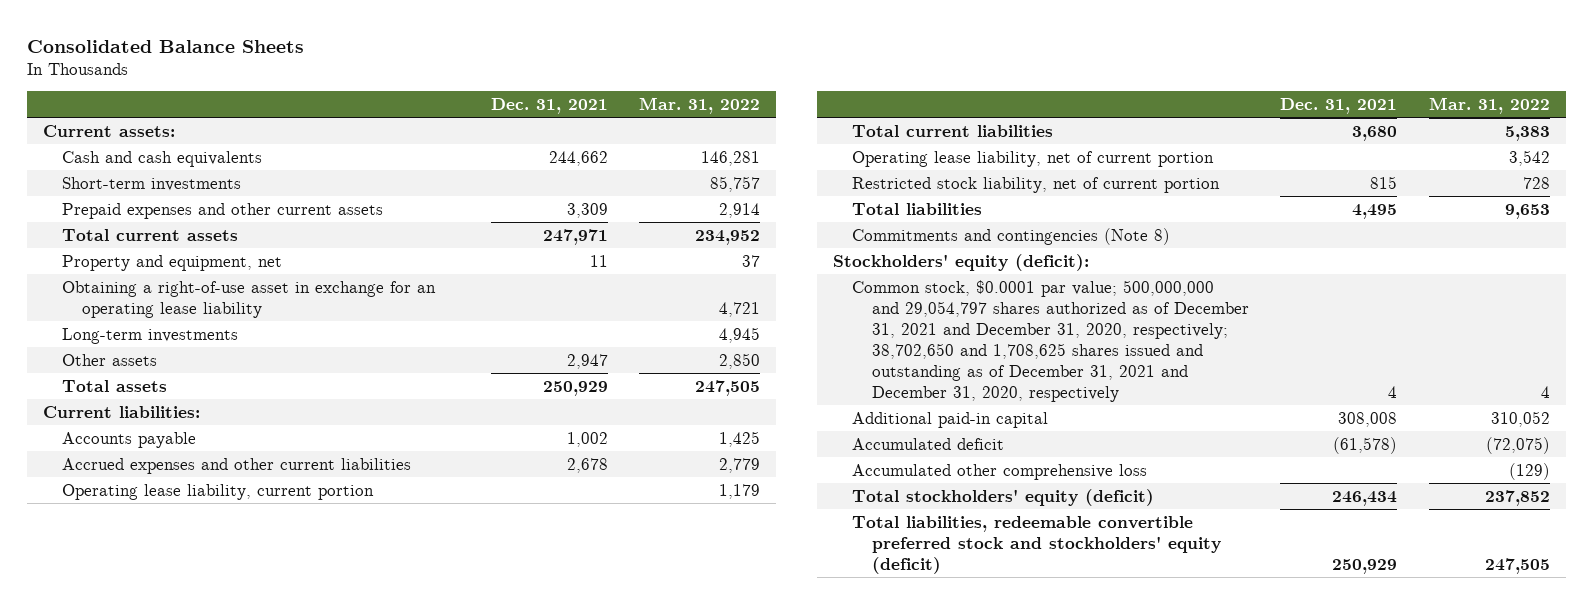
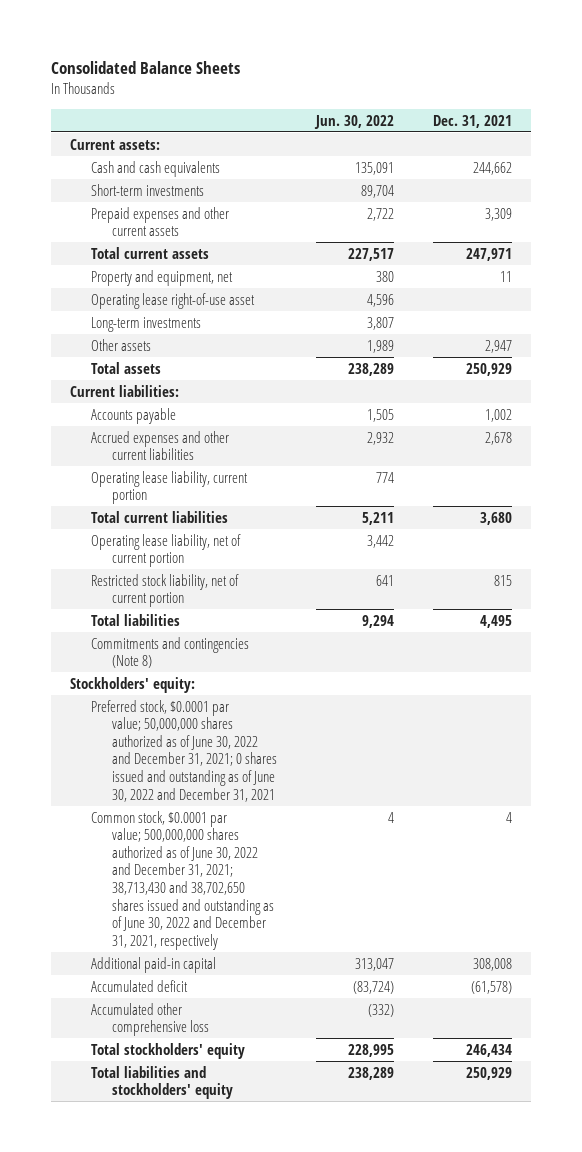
- | Dec. 31, 2021 | Mar. 31, 2022
+ | Jun. 30, 2022 | Dec. 31, 2021
- Obtaining a right-of-use asset in exchange for an operating lease liability | | 4,721
+ Operating lease right-of-use asset | 4,596 |
- Stockholders' equity (deficit):
- Common stock, $0.0001 par value; 500,000,000 and 29,054,797 shares authorized as of December 31, 2021 and December 31, 2020, respectively; 38,702,650 and 1,708,625 shares issued and outstanding as of December 31, 2021 and December 31, 2020, respectively | 4 | 4
+ Stockholders' equity:
+ Preferred stock, $0.0001 par value; 50,000,000 shares authorized as of June 30, 2022 and December 31, 2021; 0 shares issued and outstanding as of June 30, 2022 and December 31, 2021
+ Common stock, $0.0001 par value; 500,000,000 shares authorized as of June 30, 2022 and December 31, 2021; 38,713,430 and 38,702,650 shares issued and outstanding as of June 30, 2022 and December 31, 2021, respectively | 4 | 4
- Total stockholders' equity (deficit) | 246,434 | 237,852
- Total liabilities, redeemable convertible preferred stock and stockholders' equity (deficit) | 250,929 | 247,505
+ Total stockholders' equity | 228,995 | 246,434
+ Total liabilities and stockholders' equity | 238,289 | 250,929

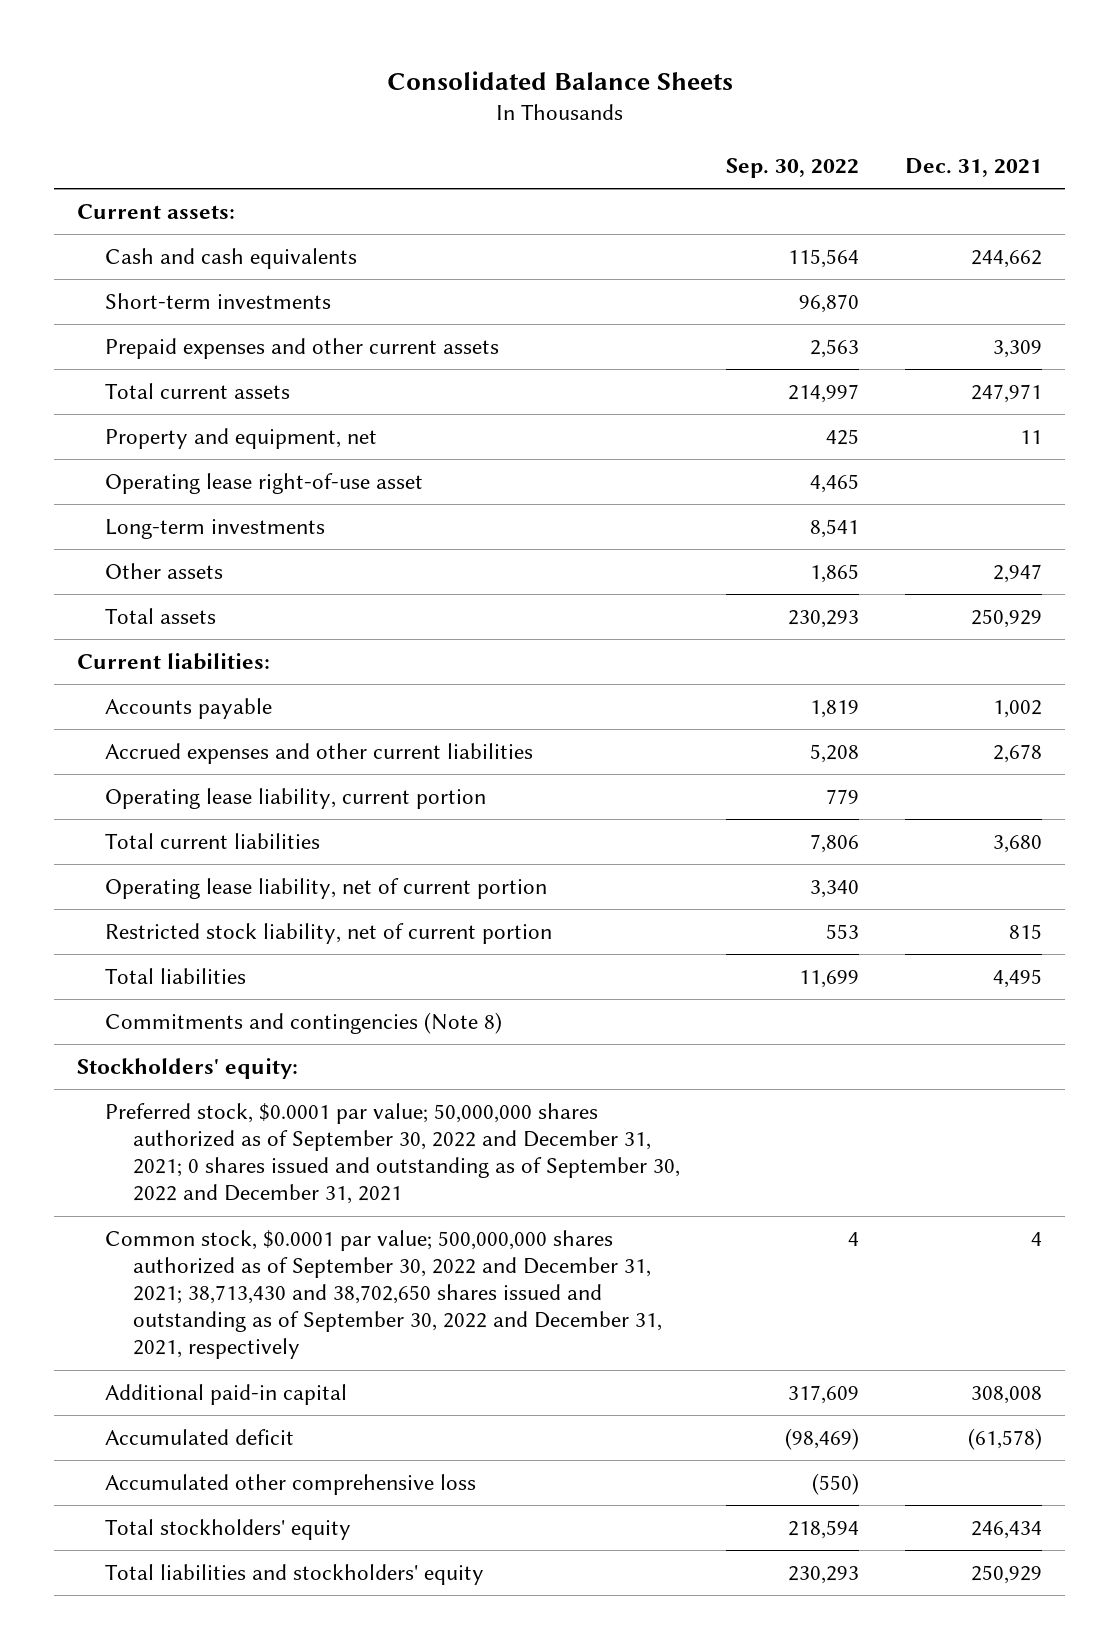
- | Jun. 30, 2022 | Dec. 31, 2021
+ | Sep. 30, 2022 | Dec. 31, 2021
- Preferred stock, $0.0001 par value; 50,000,000 shares authorized as of June 30, 2022 and December 31, 2021; 0 shares issued and outstanding as of June 30, 2022 and December 31, 2021
- Common stock, $0.0001 par value; 500,000,000 shares authorized as of June 30, 2022 and December 31, 2021; 38,713,430 and 38,702,650 shares issued and outstanding as of June 30, 2022 and December 31, 2021, respectively | 4 | 4
+ Preferred stock, $0.0001 par value; 50,000,000 shares authorized as of September 30, 2022 and December 31, 2021; 0 shares issued and outstanding as of September 30, 2022 and December 31, 2021
+ Common stock, $0.0001 par value; 500,000,000 shares authorized as of September 30, 2022 and December 31, 2021; 38,713,430 and 38,702,650 shares issued and outstanding as of September 30, 2022 and December 31, 2021, respectively | 4 | 4

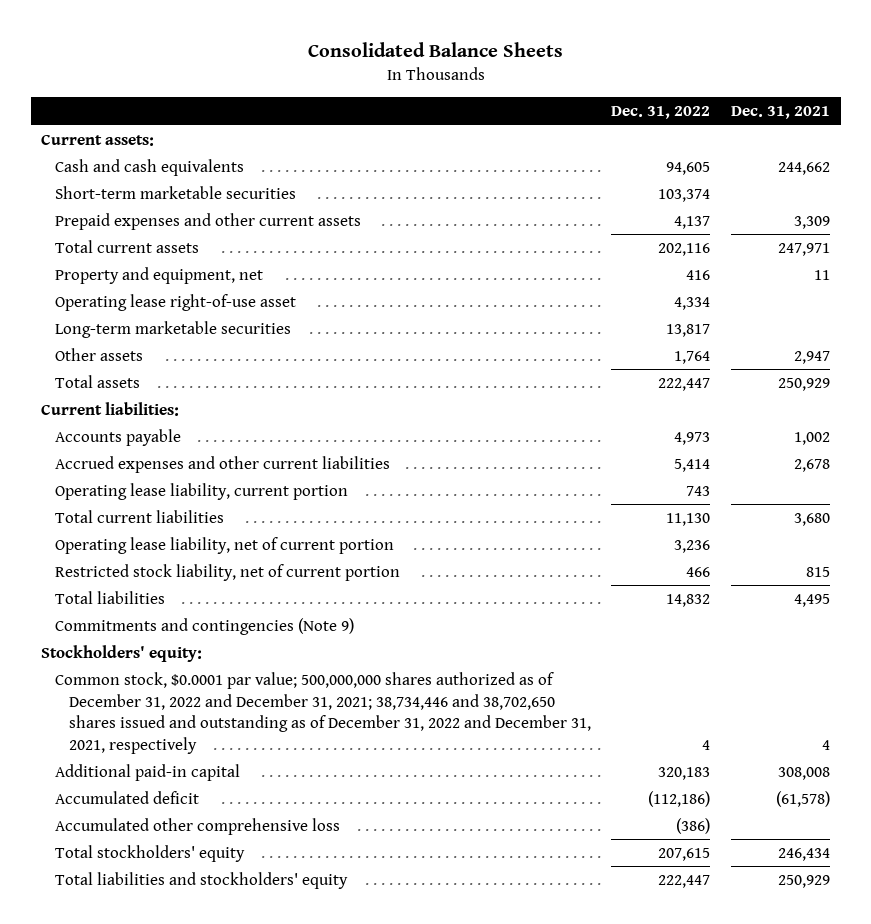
- | Sep. 30, 2022 | Dec. 31, 2021
+ | Dec. 31, 2022 | Dec. 31, 2021
- Short-term investments | 96,870 |
+ Short-term marketable securities | 103,374 |
- Long-term investments | 8,541 |
+ Long-term marketable securities | 13,817 |
- Commitments and contingencies (Note 8)
+ Commitments and contingencies (Note 9)
- Preferred stock, $0.0001 par value; 50,000,000 shares authorized as of September 30, 2022 and December 31, 2021; 0 shares issued and outstanding as of September 30, 2022 and December 31, 2021
- Common stock, $0.0001 par value; 500,000,000 shares authorized as of September 30, 2022 and December 31, 2021; 38,713,430 and 38,702,650 shares issued and outstanding as of September 30, 2022 and December 31, 2021, respectively | 4 | 4
+ Common stock, $0.0001 par value; 500,000,000 shares authorized as of December 31, 2022 and December 31, 2021; 38,734,446 and 38,702,650 shares issued and outstanding as of December 31, 2022 and December 31, 2021, respectively | 4 | 4

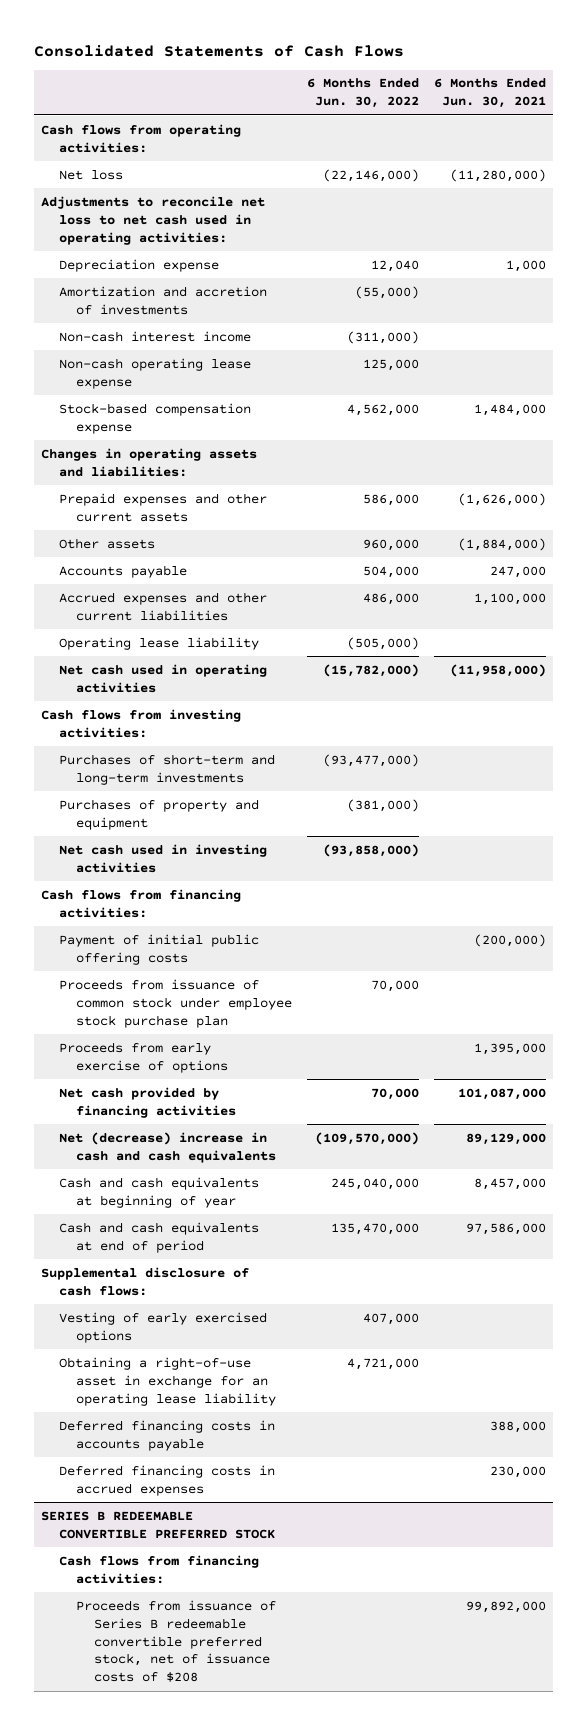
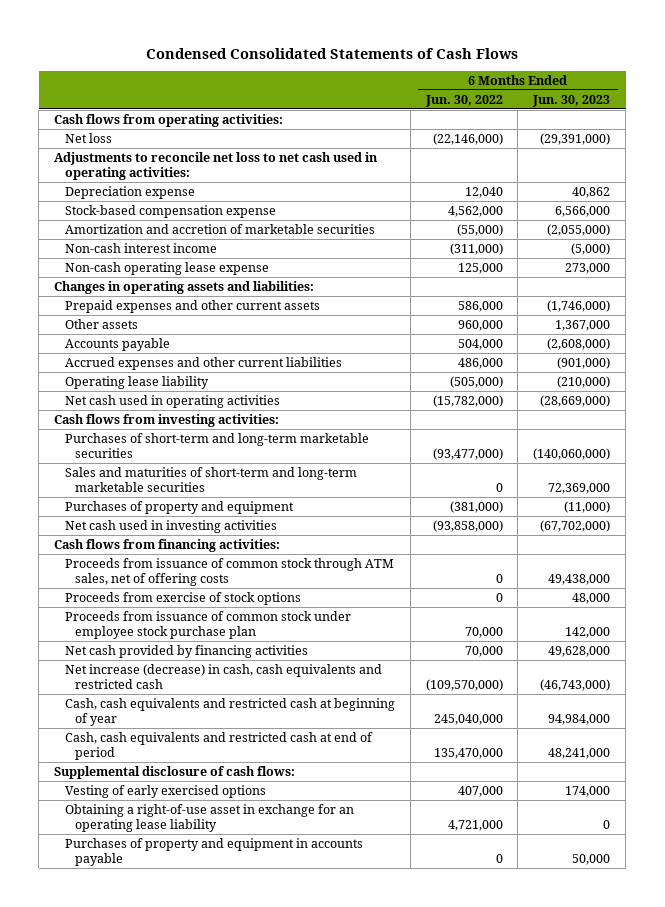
- Consolidated Statements of Cash Flows
+ Condensed Consolidated Statements of Cash Flows
- | 6 Months Ended Jun. 30, 2022 | 6 Months Ended Jun. 30, 2021
+ | 6 Months Ended Jun. 30, 2022 | 6 Months Ended Jun. 30, 2023
- Amortization and accretion of investments | (55,000) |
moved up: Stock-based compensation expense | 4,562,000 | 6,566,000
+ Amortization and accretion of marketable securities | (55,000) | (2,055,000)
- Purchases of short-term and long-term investments | (93,477,000) |
+ Purchases of short-term and long-term marketable securities | (93,477,000) | (140,060,000)
+ Sales and maturities of short-term and long-term marketable securities | 0 | 72,369,000
- Payment of initial public offering costs | | (200,000)
+ Proceeds from issuance of common stock through ATM sales, net of offering costs | 0 | 49,438,000
+ Proceeds from exercise of stock options | 0 | 48,000
- Proceeds from early exercise of options | | 1,395,000
- Net (decrease) increase in cash and cash equivalents | (109,570,000) | 89,129,000
- Cash and cash equivalents at beginning of year | 245,040,000 | 8,457,000
- Cash and cash equivalents at end of period | 135,470,000 | 97,586,000
+ Net increase (decrease) in cash, cash equivalents and restricted cash | (109,570,000) | (46,743,000)
+ Cash, cash equivalents and restricted cash at beginning of year | 245,040,000 | 94,984,000
+ Cash, cash equivalents and restricted cash at end of period | 135,470,000 | 48,241,000
- Deferred financing costs in accounts payable | | 388,000
- Deferred financing costs in accrued expenses | | 230,000
- SERIES B REDEEMABLE CONVERTIBLE PREFERRED STOCK
- Cash flows from financing activities:
- Proceeds from issuance of Series B redeemable convertible preferred stock, net of issuance costs of $208 | | 99,892,000
+ Purchases of property and equipment in accounts payable | 0 | 50,000

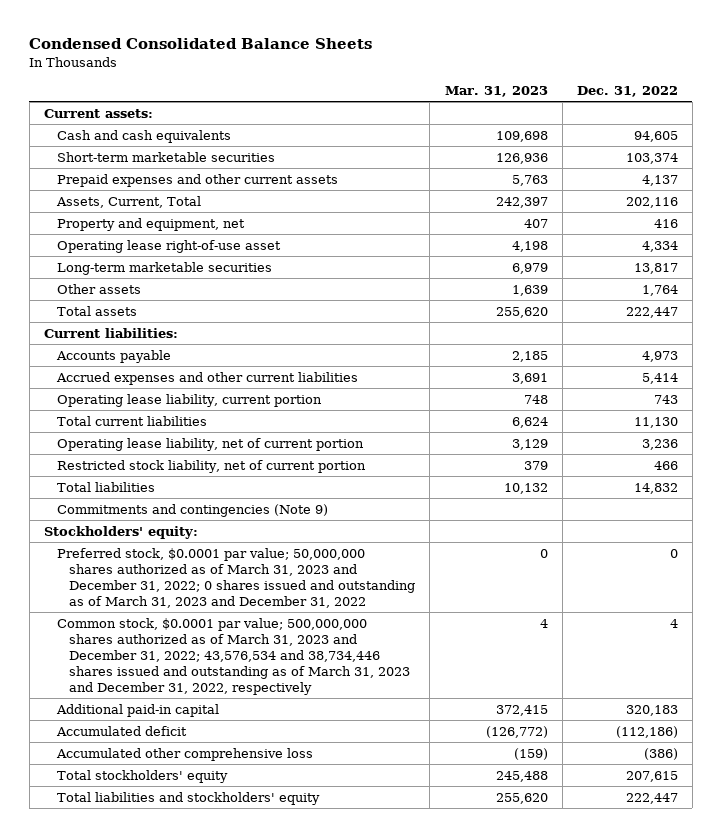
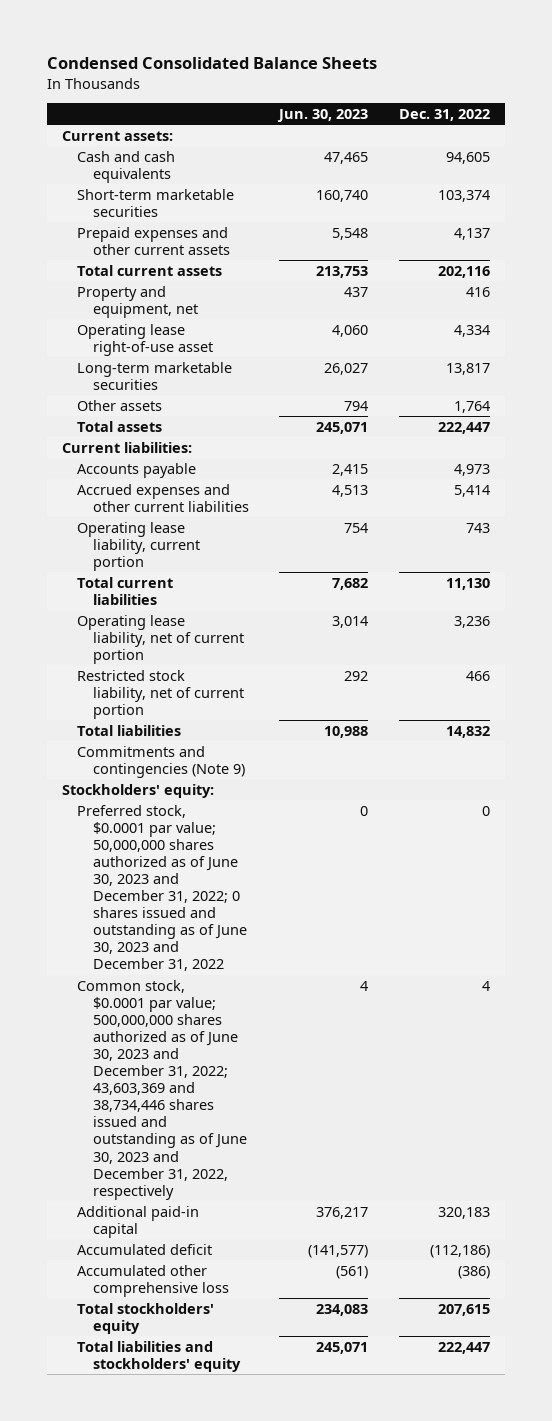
- | Mar. 31, 2023 | Dec. 31, 2022
+ | Jun. 30, 2023 | Dec. 31, 2022
- Assets, Current, Total | 242,397 | 202,116
+ Total current assets | 213,753 | 202,116
- Preferred stock, $0.0001 par value; 50,000,000 shares authorized as of March 31, 2023 and December 31, 2022; 0 shares issued and outstanding as of March 31, 2023 and December 31, 2022 | 0 | 0
- Common stock, $0.0001 par value; 500,000,000 shares authorized as of March 31, 2023 and December 31, 2022; 43,576,534 and 38,734,446 shares issued and outstanding as of March 31, 2023 and December 31, 2022, respectively | 4 | 4
+ Preferred stock, $0.0001 par value; 50,000,000 shares authorized as of June 30, 2023 and December 31, 2022; 0 shares issued and outstanding as of June 30, 2023 and December 31, 2022 | 0 | 0
+ Common stock, $0.0001 par value; 500,000,000 shares authorized as of June 30, 2023 and December 31, 2022; 43,603,369 and 38,734,446 shares issued and outstanding as of June 30, 2023 and December 31, 2022, respectively | 4 | 4

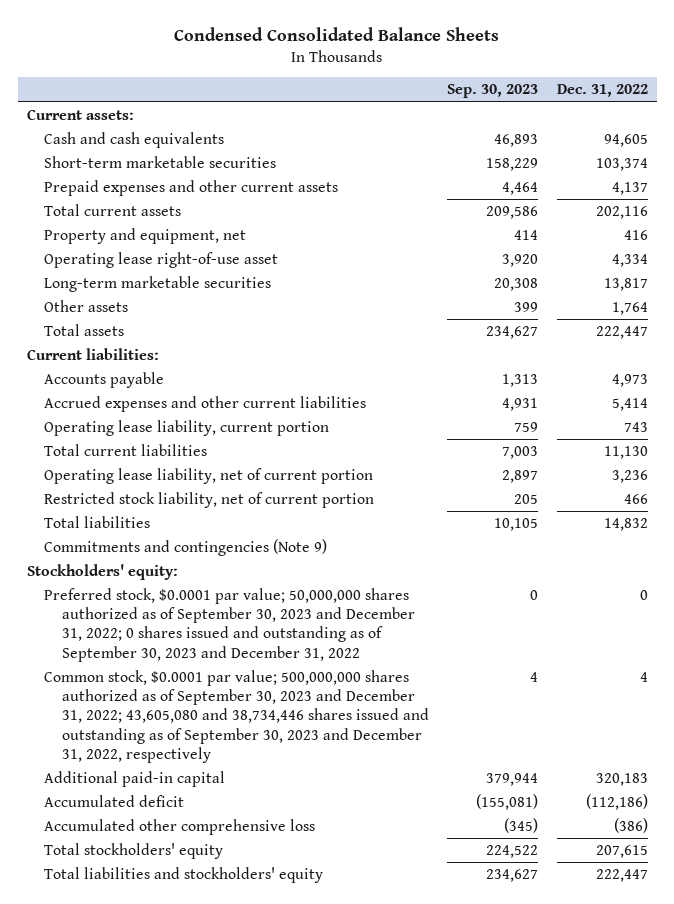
- | Jun. 30, 2023 | Dec. 31, 2022
+ | Sep. 30, 2023 | Dec. 31, 2022
- Preferred stock, $0.0001 par value; 50,000,000 shares authorized as of June 30, 2023 and December 31, 2022; 0 shares issued and outstanding as of June 30, 2023 and December 31, 2022 | 0 | 0
- Common stock, $0.0001 par value; 500,000,000 shares authorized as of June 30, 2023 and December 31, 2022; 43,603,369 and 38,734,446 shares issued and outstanding as of June 30, 2023 and December 31, 2022, respectively | 4 | 4
+ Preferred stock, $0.0001 par value; 50,000,000 shares authorized as of September 30, 2023 and December 31, 2022; 0 shares issued and outstanding as of September 30, 2023 and December 31, 2022 | 0 | 0
+ Common stock, $0.0001 par value; 500,000,000 shares authorized as of September 30, 2023 and December 31, 2022; 43,605,080 and 38,734,446 shares issued and outstanding as of September 30, 2023 and December 31, 2022, respectively | 4 | 4

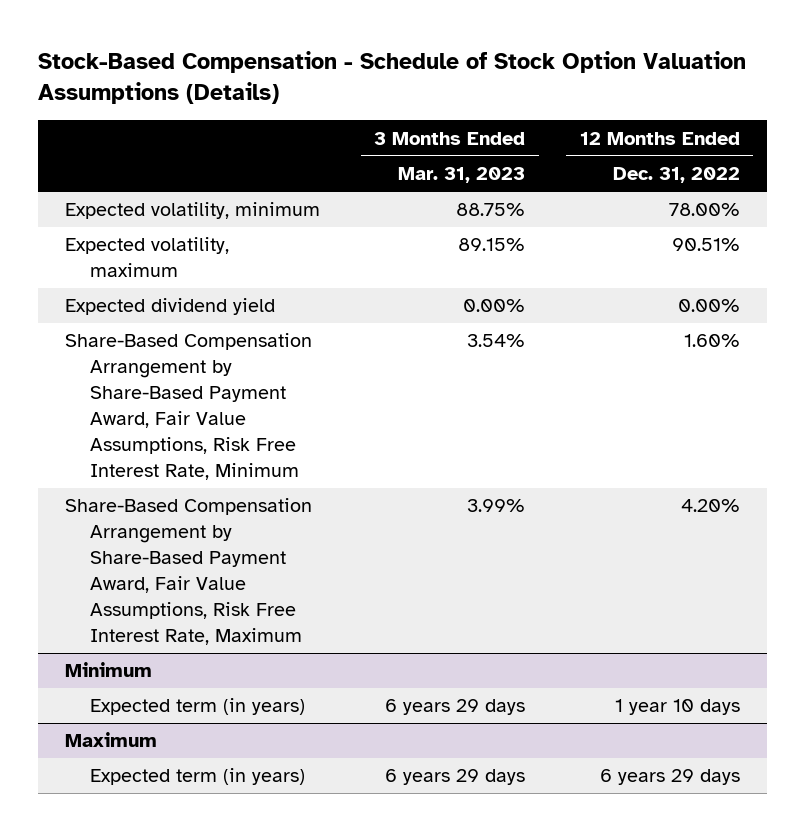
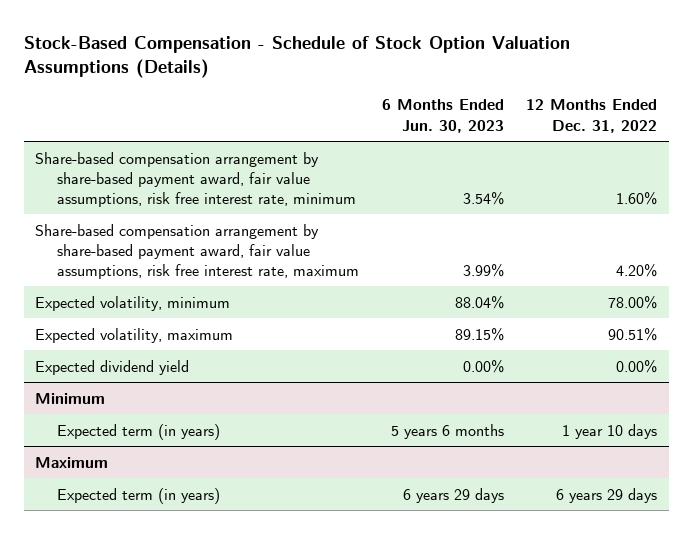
- | 3 Months Ended Mar. 31, 2023 | 12 Months Ended Dec. 31, 2022
+ | 6 Months Ended Jun. 30, 2023 | 12 Months Ended Dec. 31, 2022
+ Share-based compensation arrangement by share-based payment award, fair value assumptions, risk free interest rate, minimum | 3.54% | 1.60%
+ Share-based compensation arrangement by share-based payment award, fair value assumptions, risk free interest rate, maximum | 3.99% | 4.20%
- Share-Based Compensation Arrangement by Share-Based Payment Award, Fair Value Assumptions, Risk Free Interest Rate, Minimum | 3.54% | 1.60%
- Share-Based Compensation Arrangement by Share-Based Payment Award, Fair Value Assumptions, Risk Free Interest Rate, Maximum | 3.99% | 4.20%

